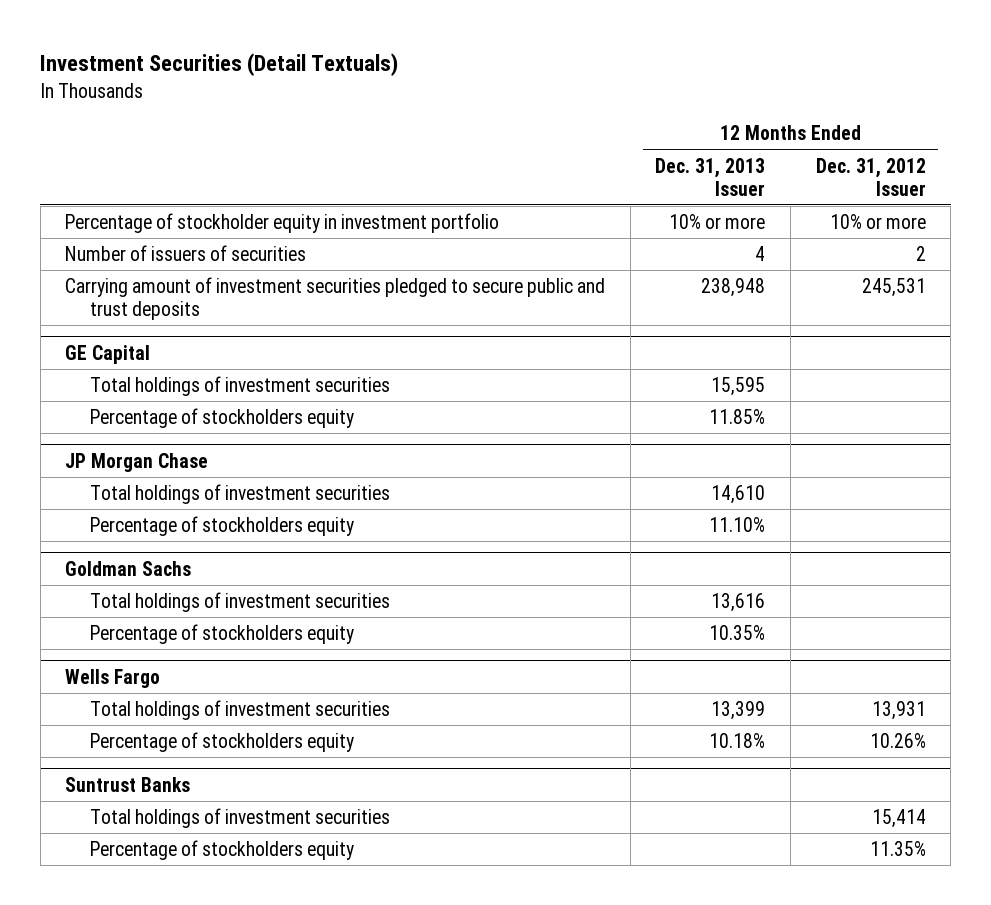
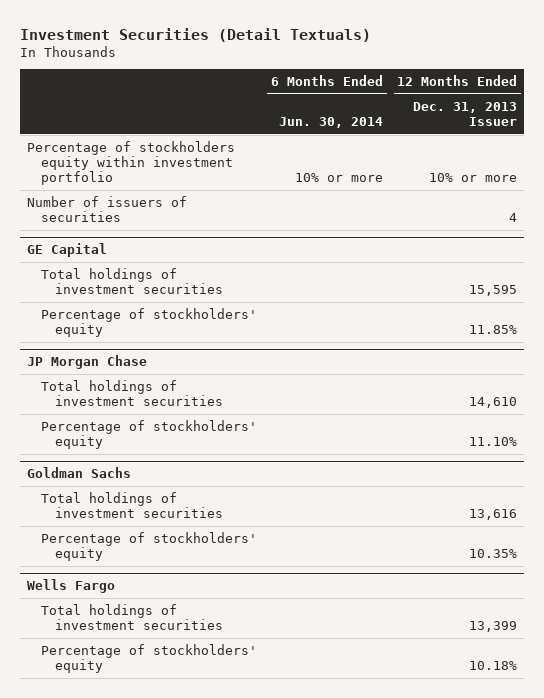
- | 12 Months Ended Dec. 31, 2013 Issuer | 12 Months Ended Dec. 31, 2012 Issuer
+ | 6 Months Ended Jun. 30, 2014 | 12 Months Ended Dec. 31, 2013 Issuer
- Percentage of stockholder equity in investment portfolio | 10% or more | 10% or more
+ Percentage of stockholders equity within investment portfolio | 10% or more | 10% or more
- Carrying amount of investment securities pledged to secure public and trust deposits | 238,948 | 245,531
@ GE Capital
- Percentage of stockholders equity | 11.85% |
+ Percentage of stockholders' equity | | 11.85%
@ JP Morgan Chase
- Percentage of stockholders equity | 11.10% |
+ Percentage of stockholders' equity | | 11.10%
@ Goldman Sachs
- Percentage of stockholders equity | 10.35% |
+ Percentage of stockholders' equity | | 10.35%
@ Wells Fargo
- Percentage of stockholders equity | 10.18% | 10.26%
- Suntrust Banks
- Total holdings of investment securities | | 15,414
- Percentage of stockholders equity | | 11.35%
@ Wells Fargo
+ Percentage of stockholders' equity | | 10.18%

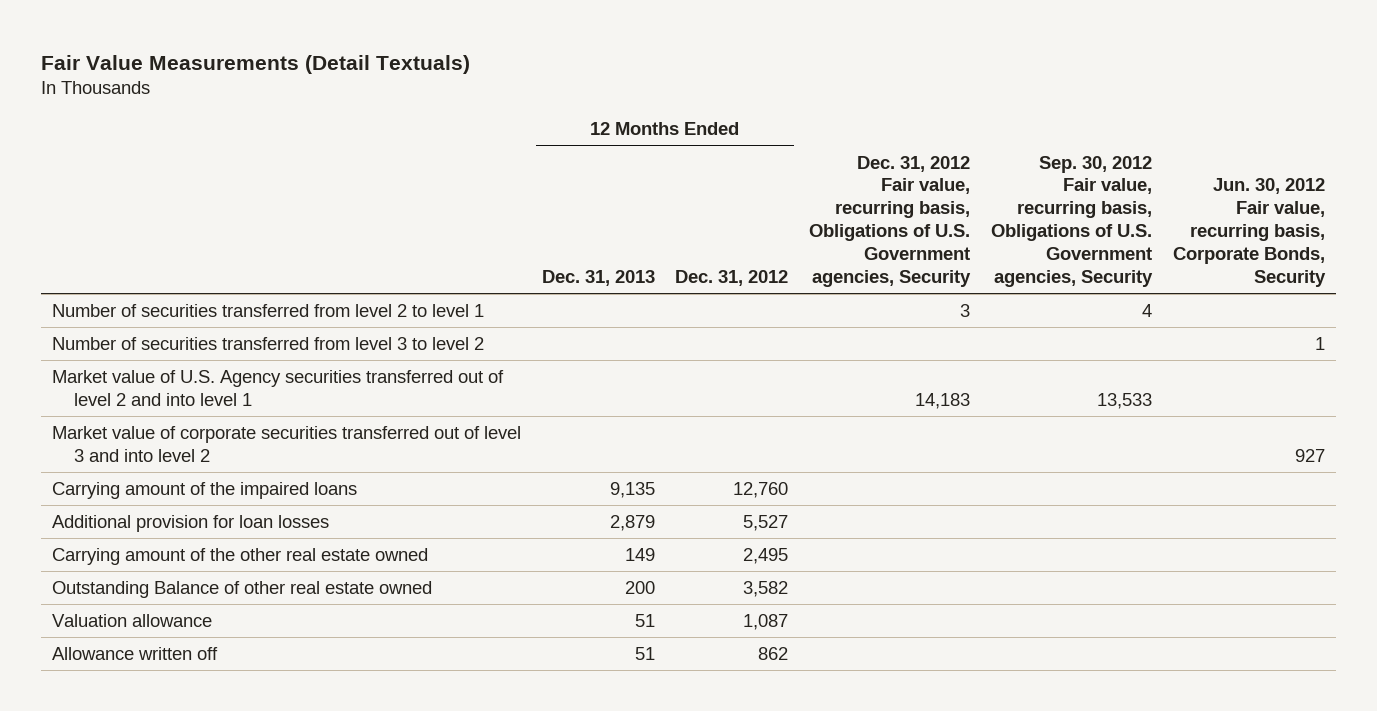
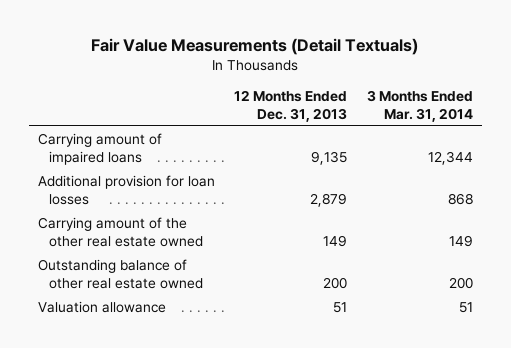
- | 12 Months Ended Dec. 31, 2013 | 12 Months Ended Dec. 31, 2012 | Dec. 31, 2012 Fair value, recurring basis, Obligations of U.S. Government agencies, Security | Sep. 30, 2012 Fair value, recurring basis, Obligations of U.S. Government agencies, Security | Jun. 30, 2012 Fair value, recurring basis, Corporate Bonds, Security
+ | 12 Months Ended Dec. 31, 2013 | 3 Months Ended Mar. 31, 2014
- Number of securities transferred from level 2 to level 1 | | | 3 | 4 |
- Number of securities transferred from level 3 to level 2 | | | | | 1
- Market value of U.S. Agency securities transferred out of level 2 and into level 1 | | | 14,183 | 13,533 |
- Market value of corporate securities transferred out of level 3 and into level 2 | | | | | 927
- Carrying amount of the impaired loans | 9,135 | 12,760 | | |
+ Carrying amount of impaired loans | 9,135 | 12,344
- Outstanding Balance of other real estate owned | 200 | 3,582 | | |
+ Outstanding balance of other real estate owned | 200 | 200
- Allowance written off | 51 | 862 | | |

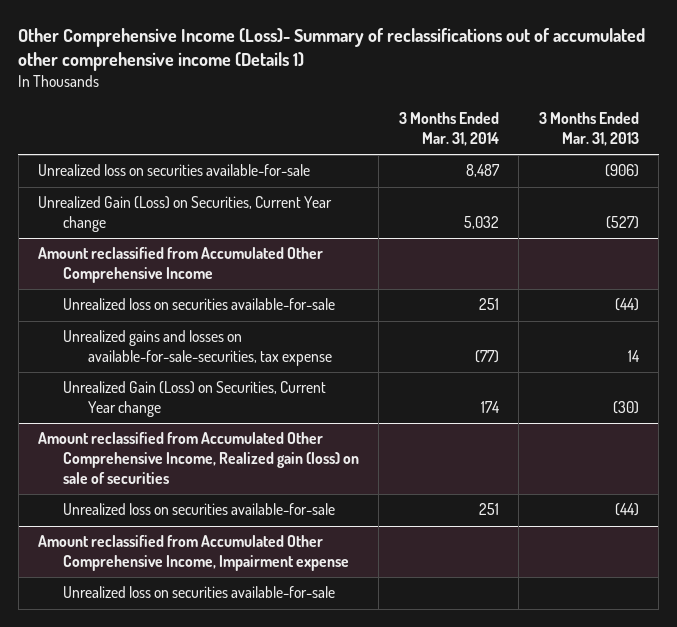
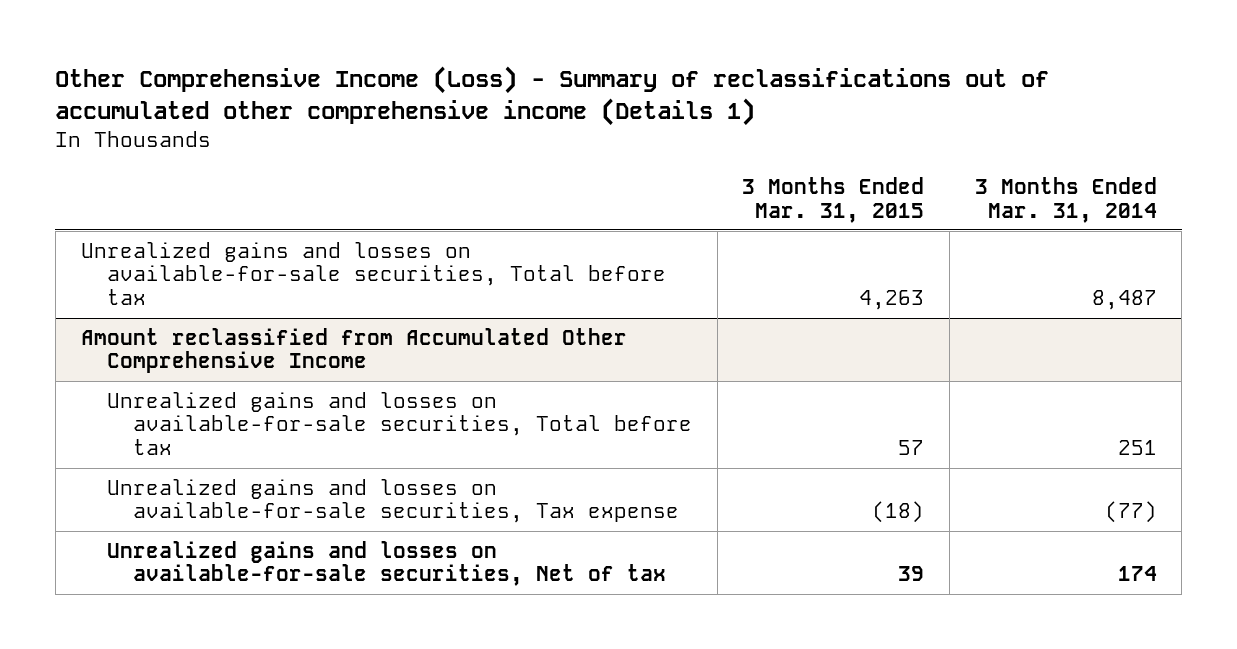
- Other Comprehensive Income (Loss)- Summary of reclassifications out of accumulated other comprehensive income (Details 1)
+ Other Comprehensive Income (Loss) - Summary of reclassifications out of accumulated other comprehensive income (Details 1)
- | 3 Months Ended Mar. 31, 2014 | 3 Months Ended Mar. 31, 2013
+ | 3 Months Ended Mar. 31, 2015 | 3 Months Ended Mar. 31, 2014
- Unrealized loss on securities available-for-sale | 8,487 | (906)
- Unrealized Gain (Loss) on Securities, Current Year change | 5,032 | (527)
+ Unrealized gains and losses on available-for-sale securities, Total before tax | 4,263 | 8,487
@ Amount reclassified from Accumulated Other Comprehensive Income
- Unrealized loss on securities available-for-sale | 251 | (44)
- Unrealized gains and losses on available-for-sale-securities, tax expense | (77) | 14
- Unrealized Gain (Loss) on Securities, Current Year change | 174 | (30)
- Amount reclassified from Accumulated Other Comprehensive Income, Realized gain (loss) on sale of securities
- Unrealized loss on securities available-for-sale | 251 | (44)
- Amount reclassified from Accumulated Other Comprehensive Income, Impairment expense
- Unrealized loss on securities available-for-sale
@ Amount reclassified from Accumulated Other Comprehensive Income
+ Unrealized gains and losses on available-for-sale securities, Total before tax | 57 | 251
+ Unrealized gains and losses on available-for-sale securities, Tax expense | (18) | (77)
+ Unrealized gains and losses on available-for-sale securities, Net of tax | 39 | 174

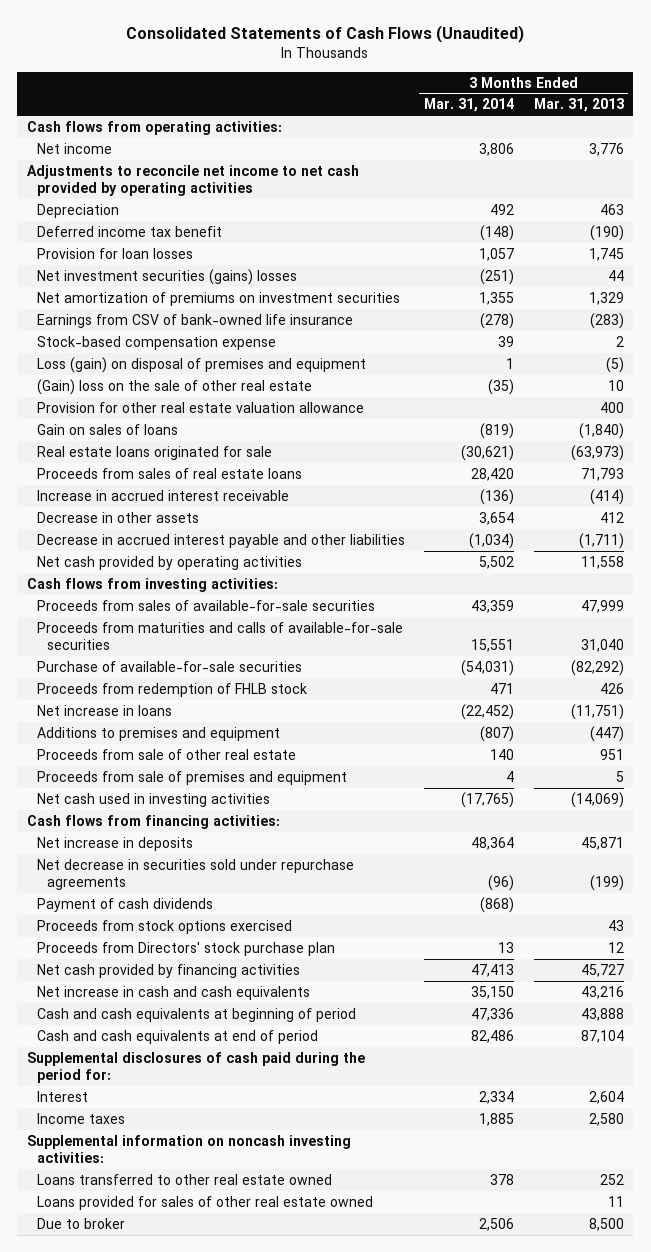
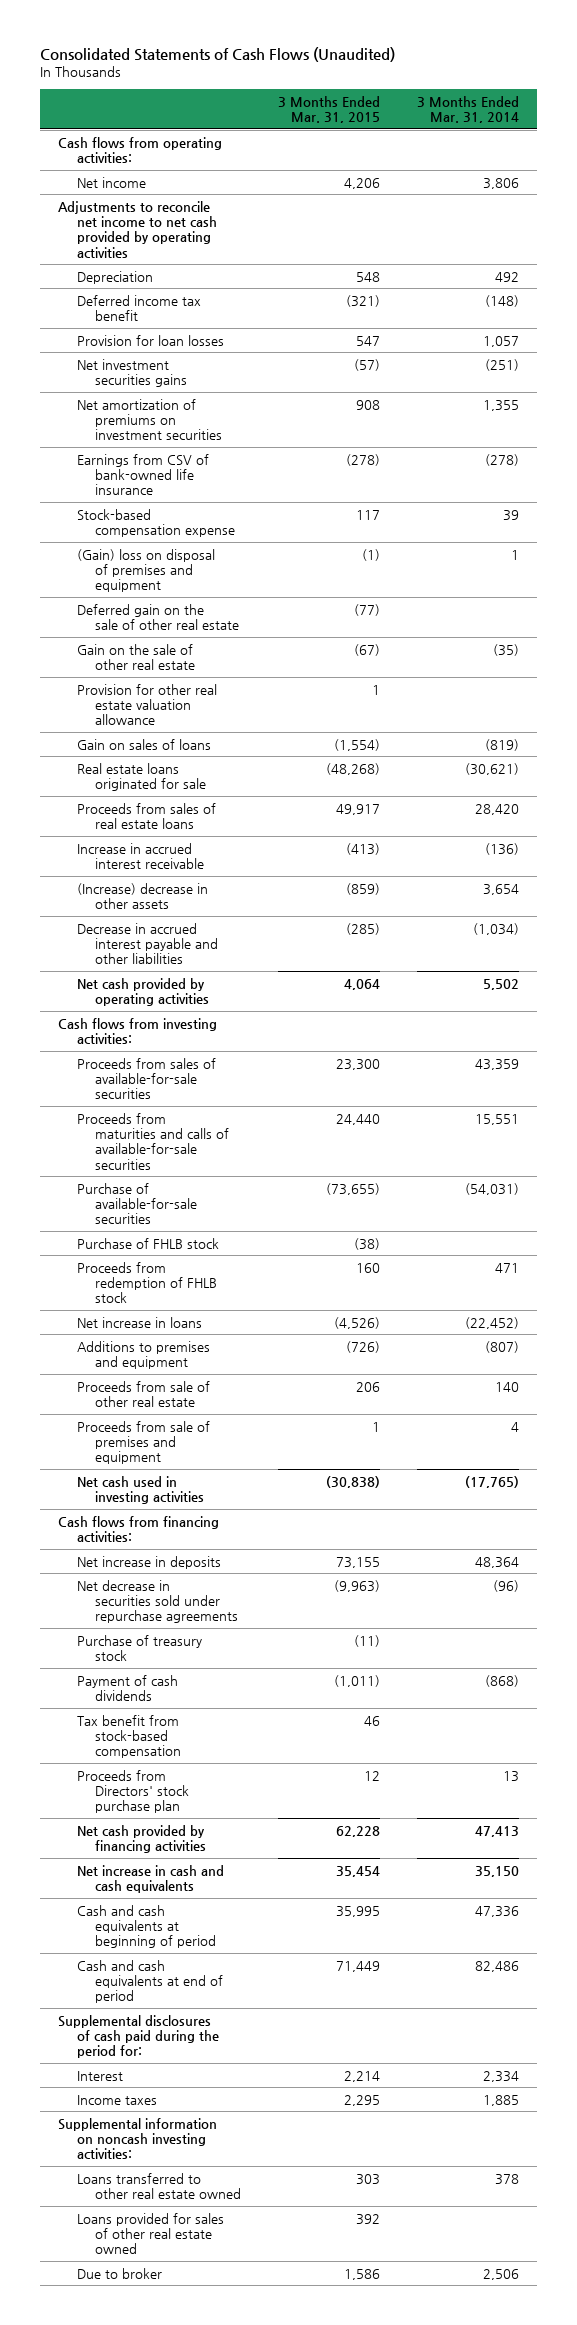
- | 3 Months Ended Mar. 31, 2014 | 3 Months Ended Mar. 31, 2013
+ | 3 Months Ended Mar. 31, 2015 | 3 Months Ended Mar. 31, 2014
- Net investment securities (gains) losses | (251) | 44
+ Net investment securities gains | (57) | (251)
- Loss (gain) on disposal of premises and equipment | 1 | (5)
- (Gain) loss on the sale of other real estate | (35) | 10
+ (Gain) loss on disposal of premises and equipment | (1) | 1
+ Deferred gain on the sale of other real estate | (77) |
+ Gain on the sale of other real estate | (67) | (35)
- Decrease in other assets | 3,654 | 412
+ (Increase) decrease in other assets | (859) | 3,654
+ Purchase of FHLB stock | (38) |
+ Purchase of treasury stock | (11) |
- Proceeds from stock options exercised | | 43
+ Tax benefit from stock-based compensation | 46 |

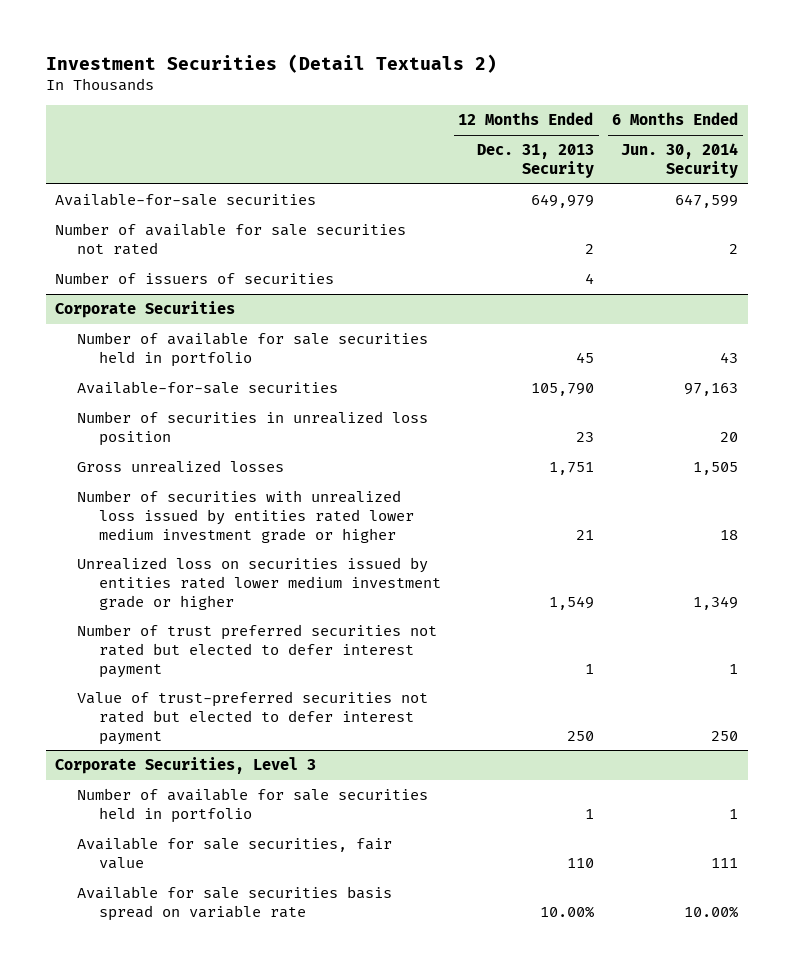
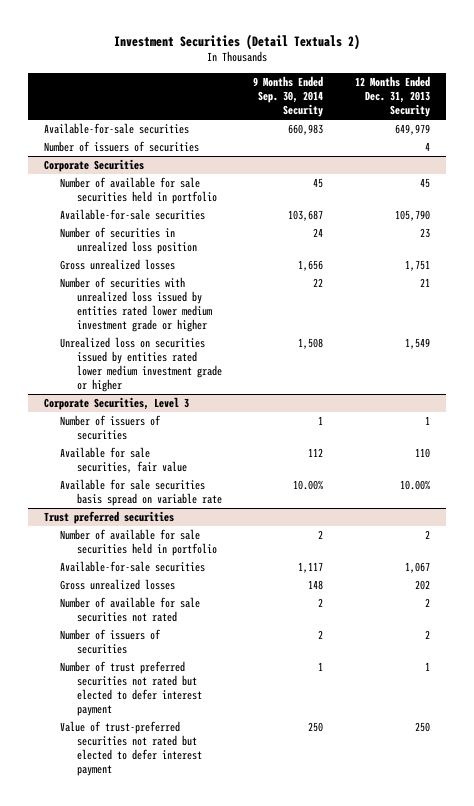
- | 12 Months Ended Dec. 31, 2013 Security | 6 Months Ended Jun. 30, 2014 Security
+ | 9 Months Ended Sep. 30, 2014 Security | 12 Months Ended Dec. 31, 2013 Security
- Number of available for sale securities not rated | 2 | 2
@ Corporate Securities
- Number of trust preferred securities not rated but elected to defer interest payment | 1 | 1
- Value of trust-preferred securities not rated but elected to defer interest payment | 250 | 250
@ Corporate Securities, Level 3
- Number of available for sale securities held in portfolio | 1 | 1
+ Number of issuers of securities | 1 | 1
+ Trust preferred securities
+ Number of available for sale securities held in portfolio | 2 | 2
+ Available-for-sale securities | 1,117 | 1,067
+ Gross unrealized losses | 148 | 202
+ Number of available for sale securities not rated | 2 | 2
+ Number of issuers of securities | 2 | 2
+ Number of trust preferred securities not rated but elected to defer interest payment | 1 | 1
+ Value of trust-preferred securities not rated but elected to defer interest payment | 250 | 250

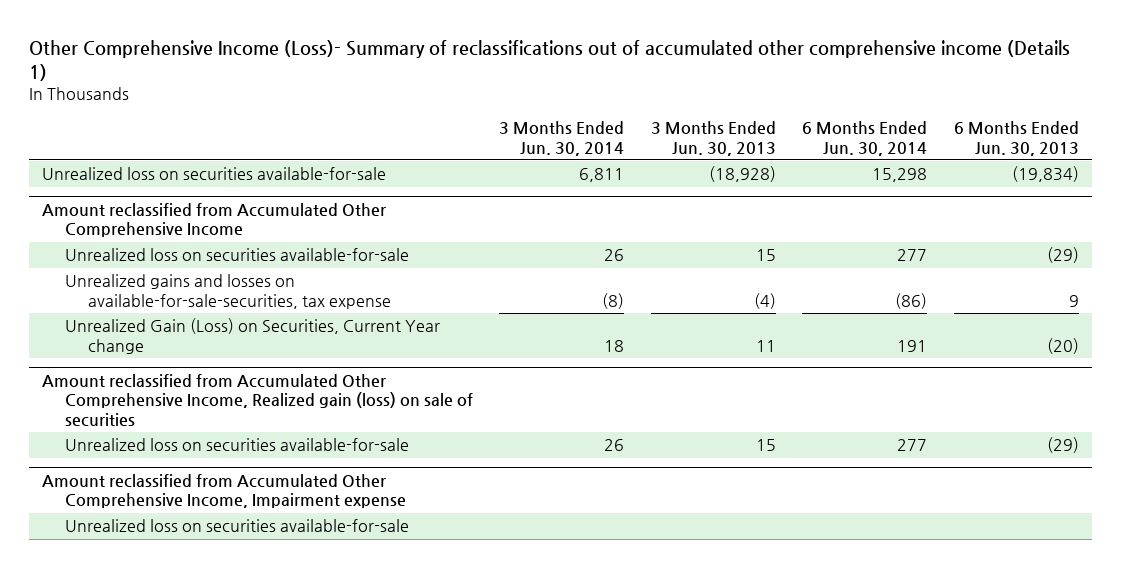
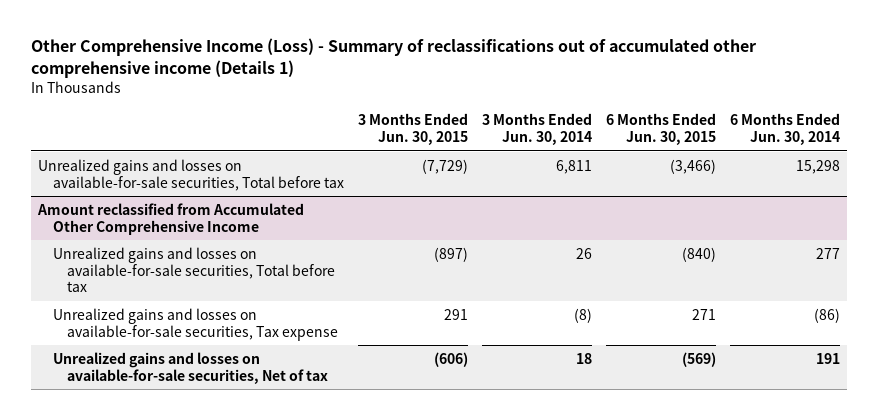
- Other Comprehensive Income (Loss)- Summary of reclassifications out of accumulated other comprehensive income (Details 1)
+ Other Comprehensive Income (Loss) - Summary of reclassifications out of accumulated other comprehensive income (Details 1)
- | 3 Months Ended Jun. 30, 2014 | 3 Months Ended Jun. 30, 2013 | 6 Months Ended Jun. 30, 2014 | 6 Months Ended Jun. 30, 2013
+ | 3 Months Ended Jun. 30, 2015 | 3 Months Ended Jun. 30, 2014 | 6 Months Ended Jun. 30, 2015 | 6 Months Ended Jun. 30, 2014
- Unrealized loss on securities available-for-sale | 6,811 | (18,928) | 15,298 | (19,834)
+ Unrealized gains and losses on available-for-sale securities, Total before tax | (7,729) | 6,811 | (3,466) | 15,298
@ Amount reclassified from Accumulated Other Comprehensive Income
- Unrealized loss on securities available-for-sale | 26 | 15 | 277 | (29)
- Unrealized gains and losses on available-for-sale-securities, tax expense | (8) | (4) | (86) | 9
- Unrealized Gain (Loss) on Securities, Current Year change | 18 | 11 | 191 | (20)
- Amount reclassified from Accumulated Other Comprehensive Income, Realized gain (loss) on sale of securities
- Unrealized loss on securities available-for-sale | 26 | 15 | 277 | (29)
- Amount reclassified from Accumulated Other Comprehensive Income, Impairment expense
- Unrealized loss on securities available-for-sale
@ Amount reclassified from Accumulated Other Comprehensive Income
+ Unrealized gains and losses on available-for-sale securities, Total before tax | (897) | 26 | (840) | 277
+ Unrealized gains and losses on available-for-sale securities, Tax expense | 291 | (8) | 271 | (86)
+ Unrealized gains and losses on available-for-sale securities, Net of tax | (606) | 18 | (569) | 191

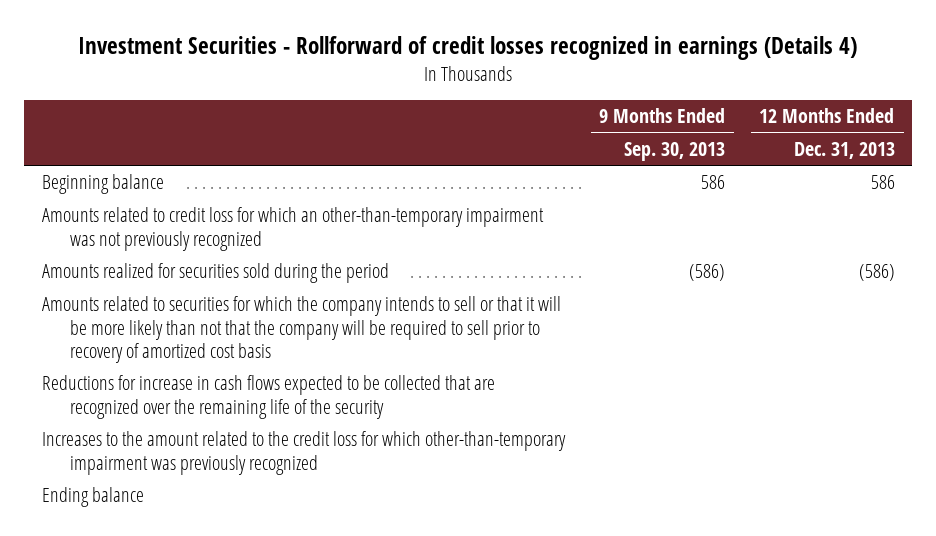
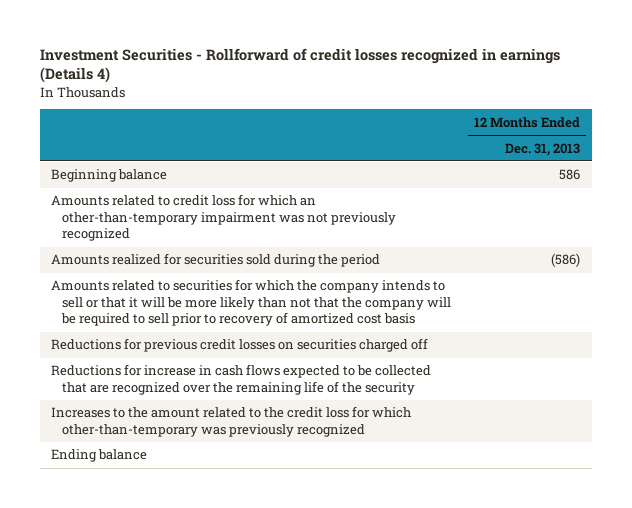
- | 9 Months Ended Sep. 30, 2013 | 12 Months Ended Dec. 31, 2013
+ | 12 Months Ended Dec. 31, 2013
+ Reductions for previous credit losses on securities charged off
- Increases to the amount related to the credit loss for which other-than-temporary impairment was previously recognized
+ Increases to the amount related to the credit loss for which other-than-temporary was previously recognized

